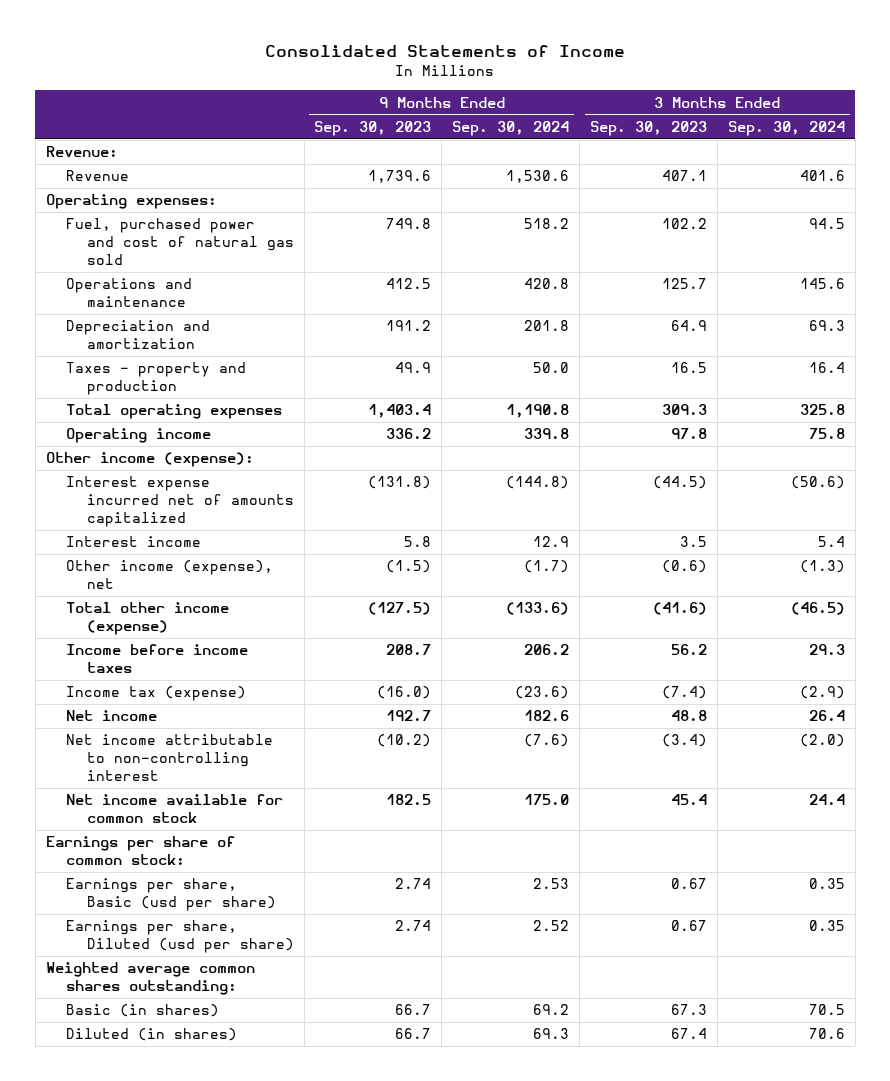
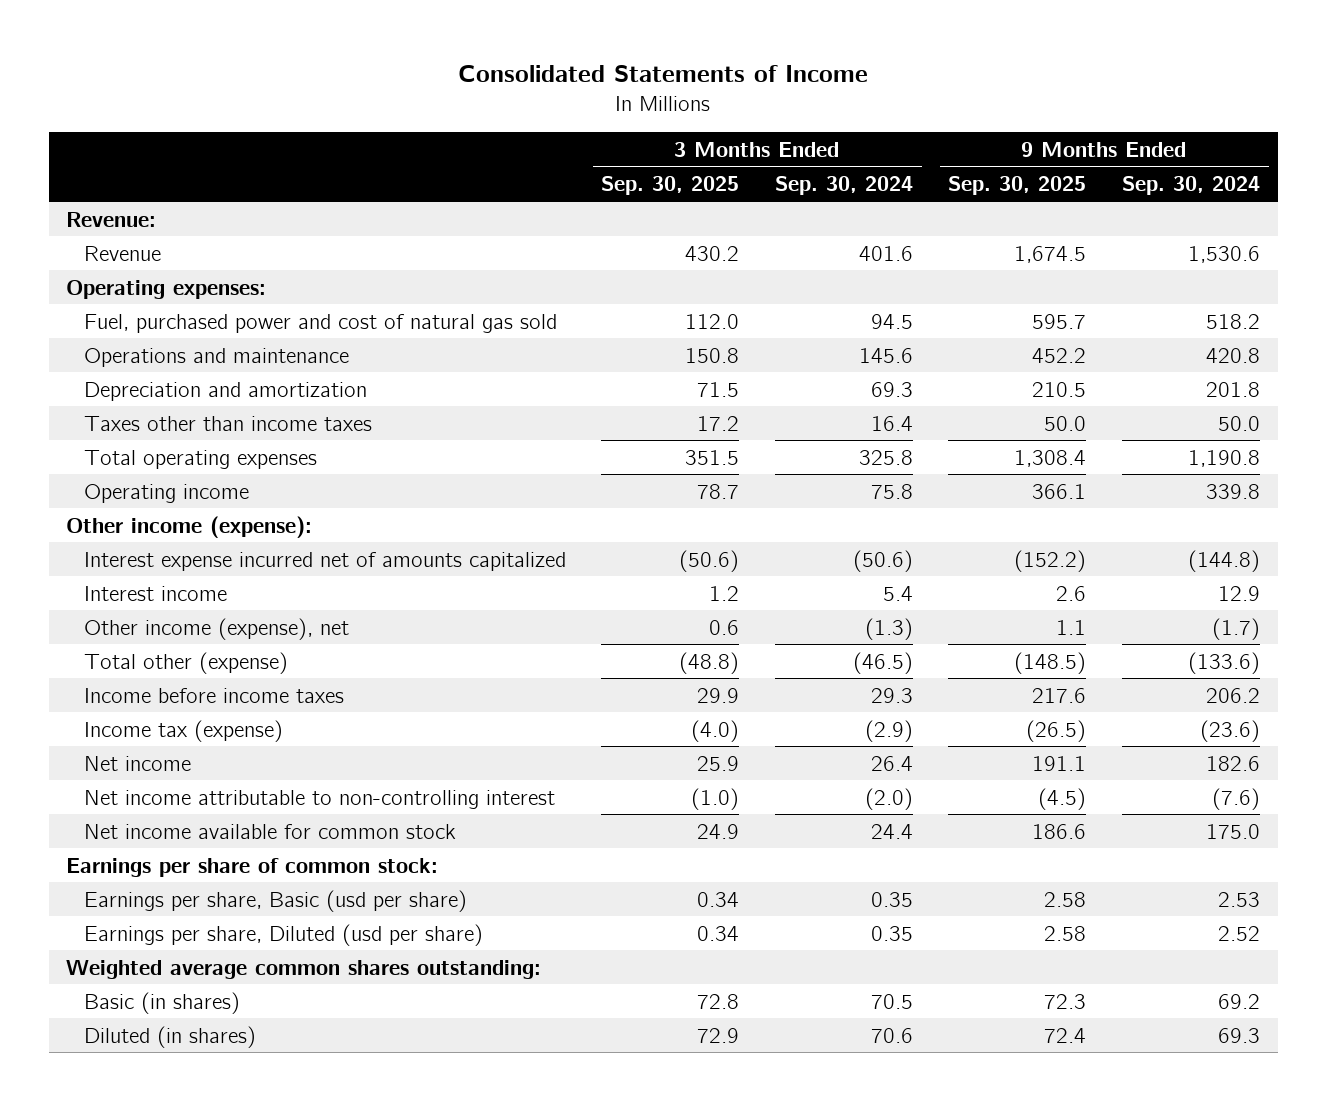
- | 9 Months Ended Sep. 30, 2023 | 9 Months Ended Sep. 30, 2024 | 3 Months Ended Sep. 30, 2023 | 3 Months Ended Sep. 30, 2024
+ | 3 Months Ended Sep. 30, 2025 | 3 Months Ended Sep. 30, 2024 | 9 Months Ended Sep. 30, 2025 | 9 Months Ended Sep. 30, 2024
- Taxes - property and production | 49.9 | 50.0 | 16.5 | 16.4
+ Taxes other than income taxes | 17.2 | 16.4 | 50.0 | 50.0
- Total other income (expense) | (127.5) | (133.6) | (41.6) | (46.5)
+ Total other (expense) | (48.8) | (46.5) | (148.5) | (133.6)

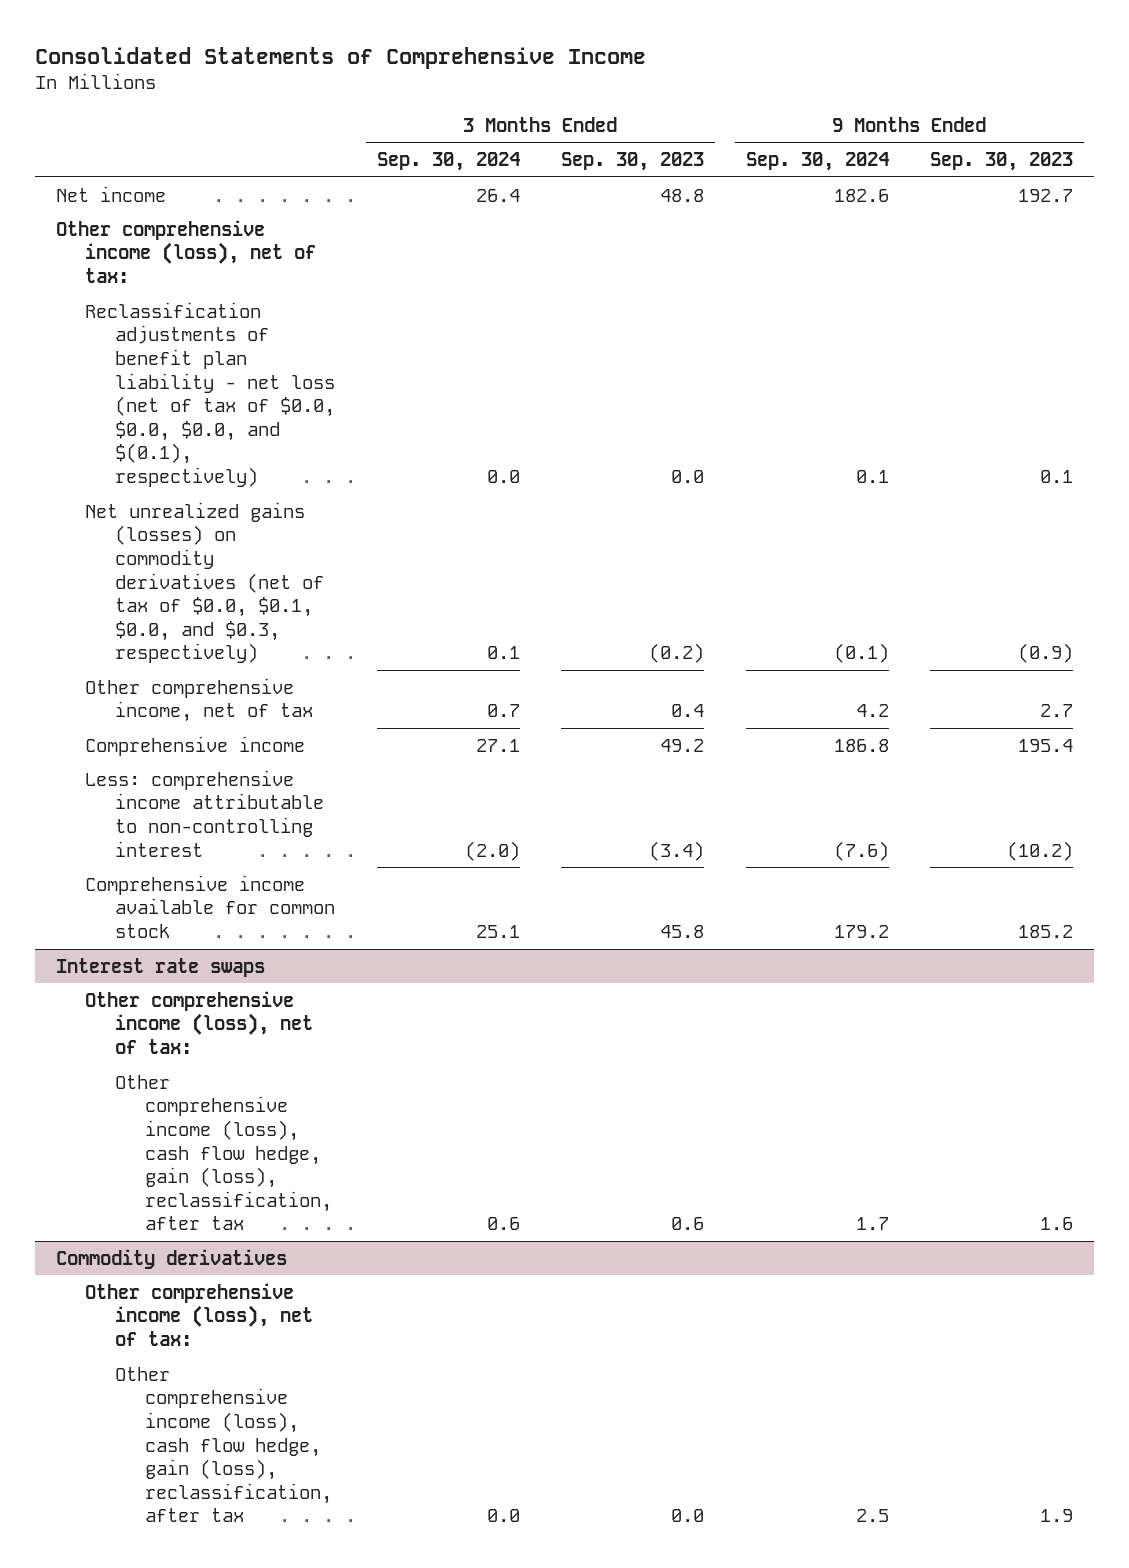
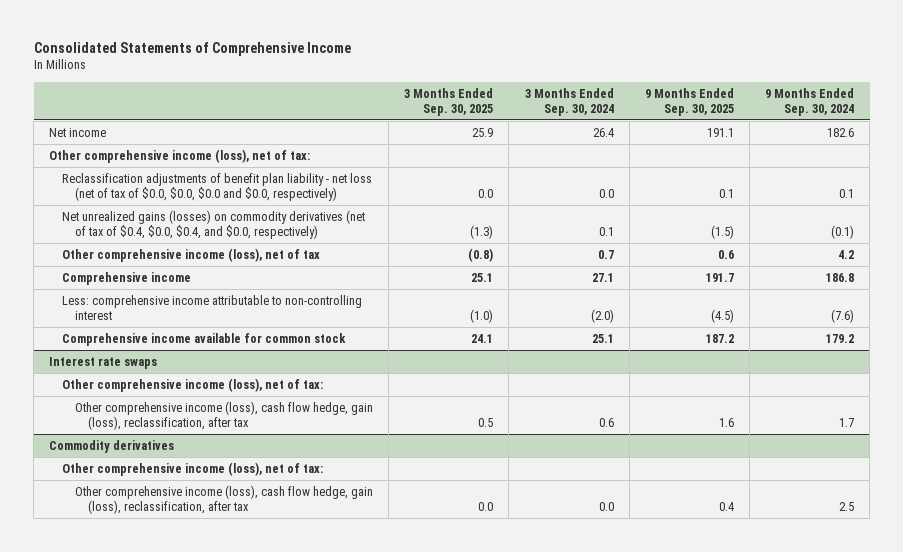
- | 3 Months Ended Sep. 30, 2024 | 3 Months Ended Sep. 30, 2023 | 9 Months Ended Sep. 30, 2024 | 9 Months Ended Sep. 30, 2023
+ | 3 Months Ended Sep. 30, 2025 | 3 Months Ended Sep. 30, 2024 | 9 Months Ended Sep. 30, 2025 | 9 Months Ended Sep. 30, 2024
- Reclassification adjustments of benefit plan liability - net loss (net of tax of $0.0, $0.0, $0.0, and $(0.1), respectively) | 0.0 | 0.0 | 0.1 | 0.1
- Net unrealized gains (losses) on commodity derivatives (net of tax of $0.0, $0.1, $0.0, and $0.3, respectively) | 0.1 | (0.2) | (0.1) | (0.9)
- Other comprehensive income, net of tax | 0.7 | 0.4 | 4.2 | 2.7
+ Reclassification adjustments of benefit plan liability - net loss (net of tax of $0.0, $0.0, $0.0 and $0.0, respectively) | 0.0 | 0.0 | 0.1 | 0.1
+ Net unrealized gains (losses) on commodity derivatives (net of tax of $0.4, $0.0, $0.4, and $0.0, respectively) | (1.3) | 0.1 | (1.5) | (0.1)
+ Other comprehensive income (loss), net of tax | (0.8) | 0.7 | 0.6 | 4.2

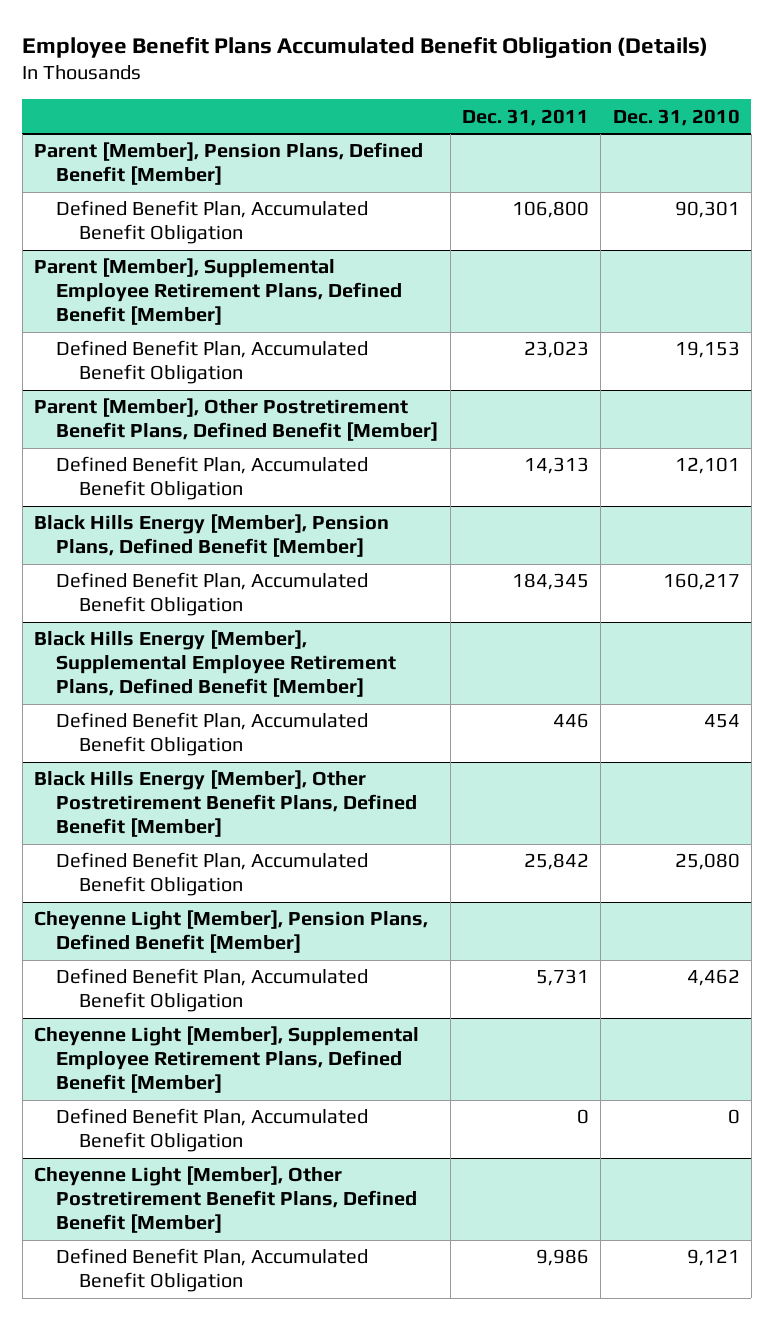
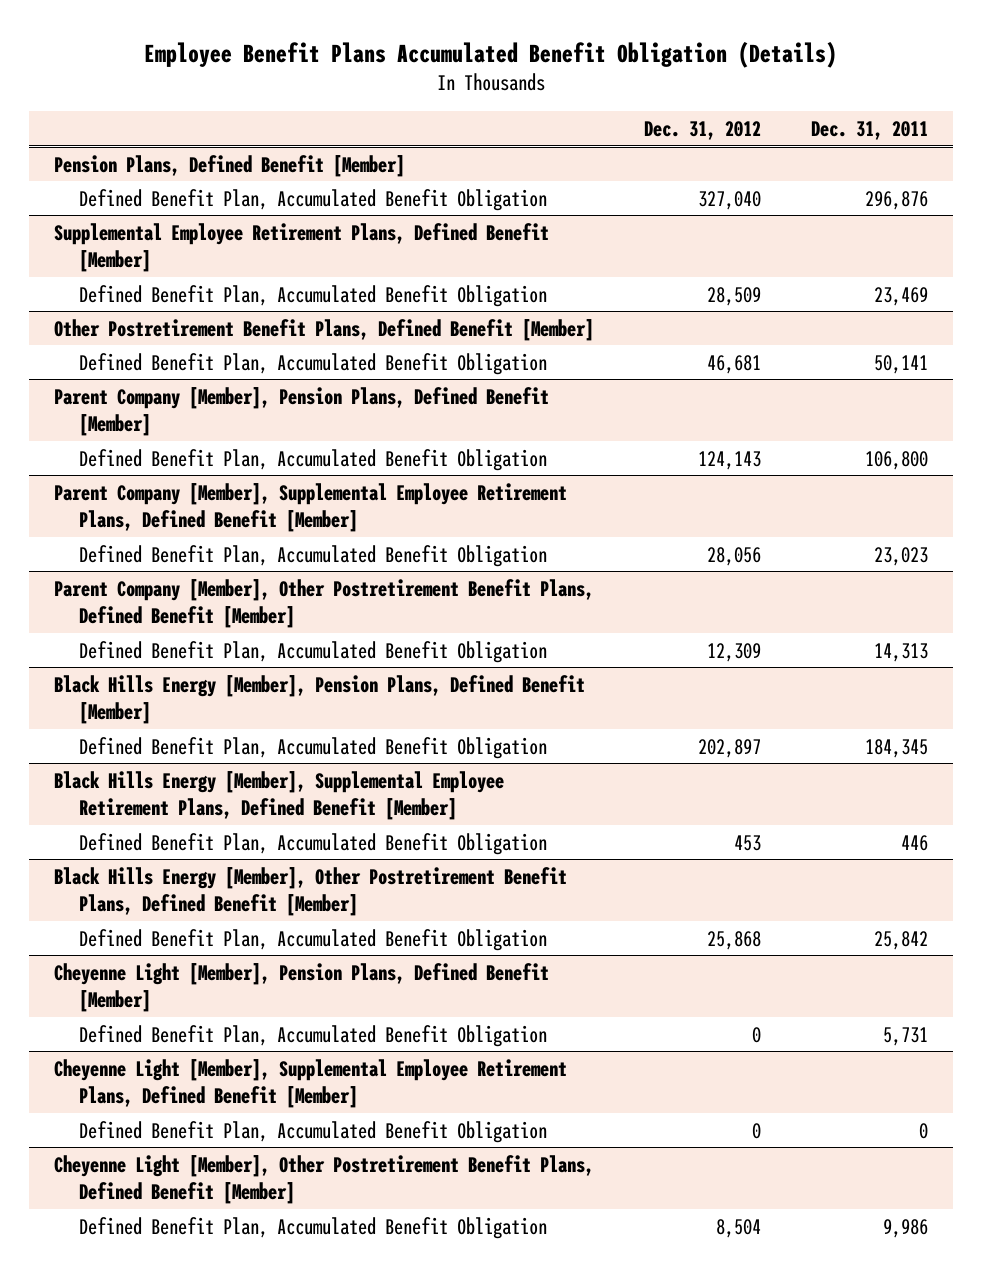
- | Dec. 31, 2011 | Dec. 31, 2010
+ | Dec. 31, 2012 | Dec. 31, 2011
- Parent [Member], Pension Plans, Defined Benefit [Member]
+ Pension Plans, Defined Benefit [Member]
+ Defined Benefit Plan, Accumulated Benefit Obligation | 327,040 | 296,876
+ Supplemental Employee Retirement Plans, Defined Benefit [Member]
+ Defined Benefit Plan, Accumulated Benefit Obligation | 28,509 | 23,469
+ Other Postretirement Benefit Plans, Defined Benefit [Member]
+ Defined Benefit Plan, Accumulated Benefit Obligation | 46,681 | 50,141
+ Parent Company [Member], Pension Plans, Defined Benefit [Member]
- Parent [Member], Supplemental Employee Retirement Plans, Defined Benefit [Member]
+ Parent Company [Member], Supplemental Employee Retirement Plans, Defined Benefit [Member]
- Parent [Member], Other Postretirement Benefit Plans, Defined Benefit [Member]
+ Parent Company [Member], Other Postretirement Benefit Plans, Defined Benefit [Member]

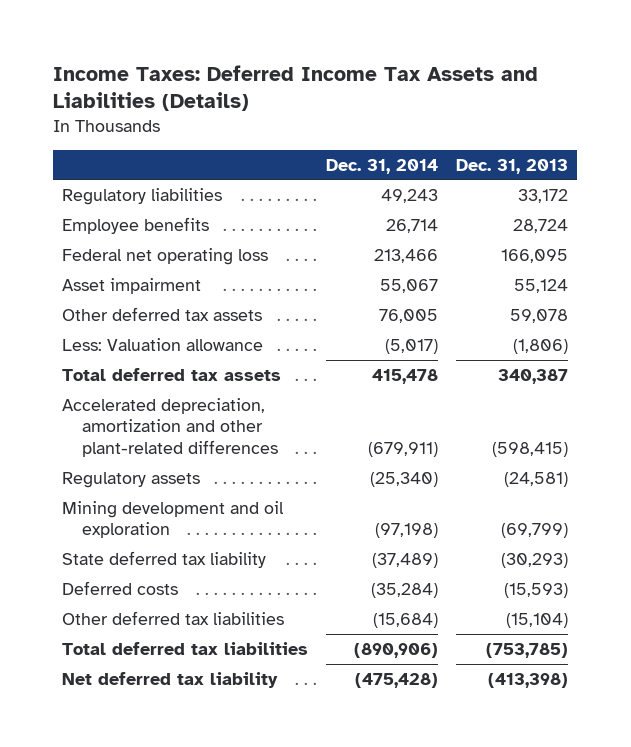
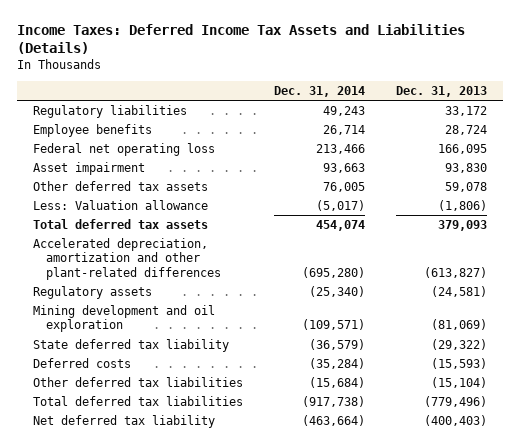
- Asset impairment | 55,067 | 55,124
+ Asset impairment | 93,663 | 93,830
- Total deferred tax assets | 415,478 | 340,387
- Accelerated depreciation, amortization and other plant-related differences | (679,911) | (598,415)
+ Total deferred tax assets | 454,074 | 379,093
+ Accelerated depreciation, amortization and other plant-related differences | (695,280) | (613,827)
- Mining development and oil exploration | (97,198) | (69,799)
- State deferred tax liability | (37,489) | (30,293)
+ Mining development and oil exploration | (109,571) | (81,069)
+ State deferred tax liability | (36,579) | (29,322)
- Total deferred tax liabilities | (890,906) | (753,785)
- Net deferred tax liability | (475,428) | (413,398)
+ Total deferred tax liabilities | (917,738) | (779,496)
+ Net deferred tax liability | (463,664) | (400,403)

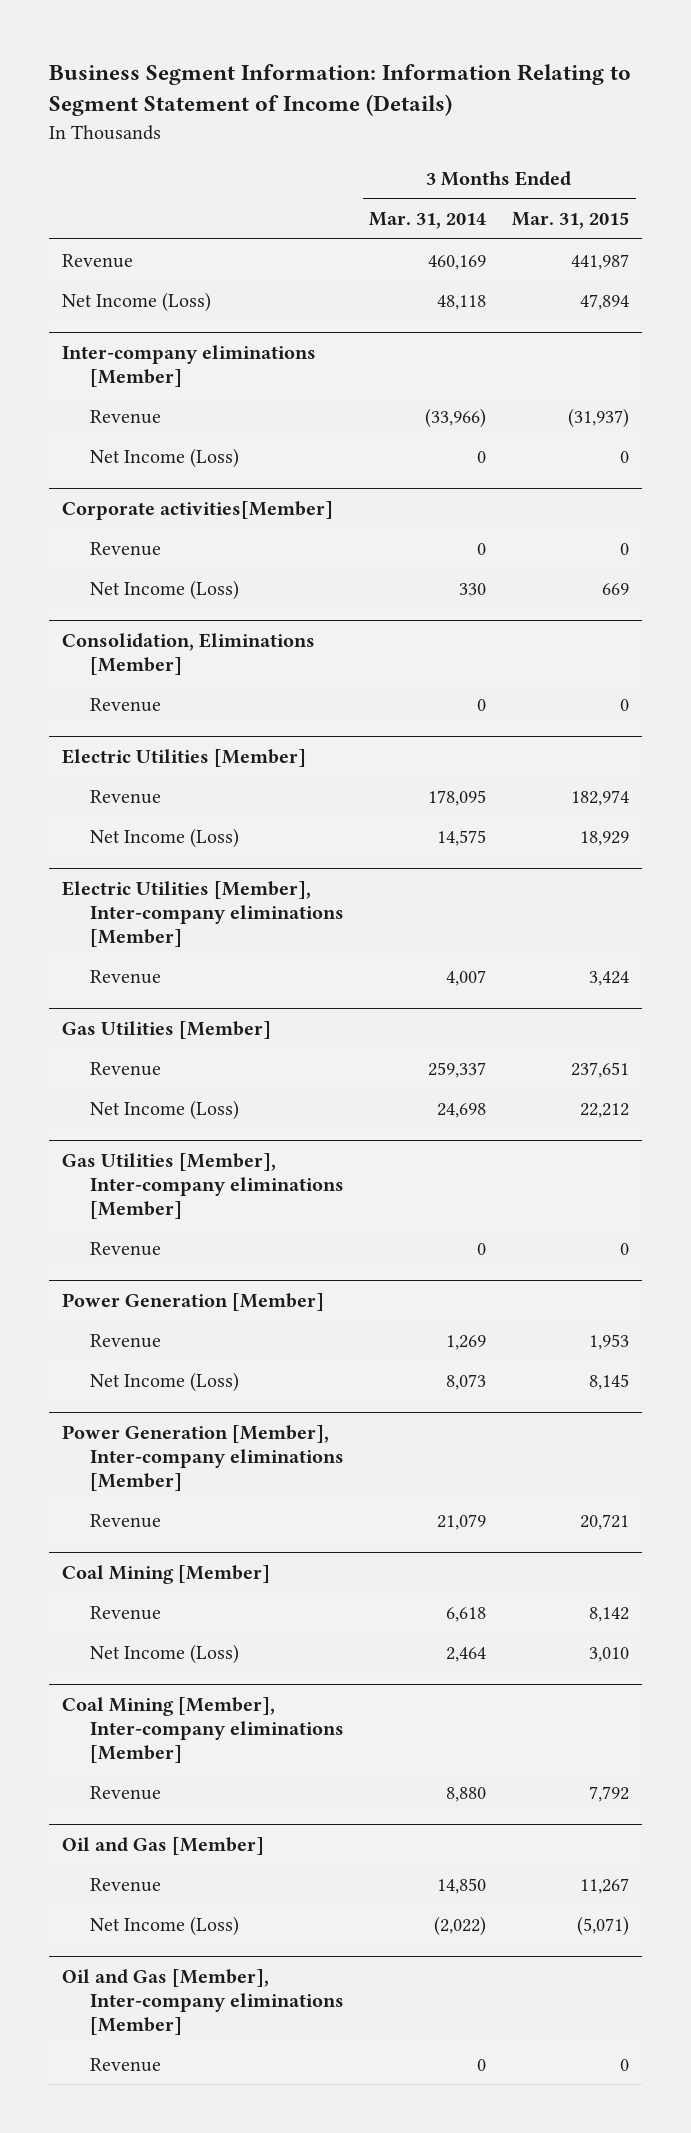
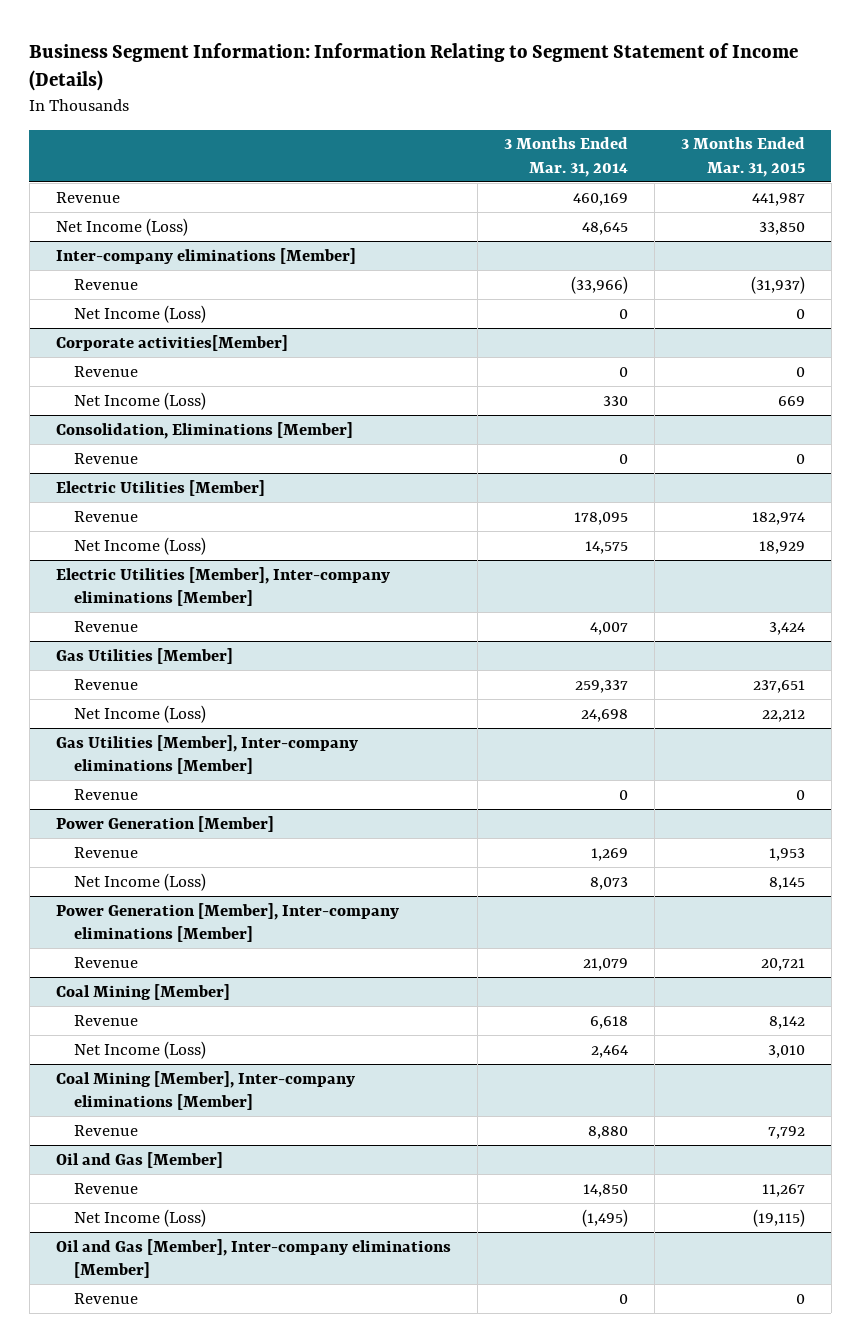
- Net Income (Loss) | 48,118 | 47,894
+ Net Income (Loss) | 48,645 | 33,850
@ Oil and Gas [Member]
- Net Income (Loss) | (2,022) | (5,071)
+ Net Income (Loss) | (1,495) | (19,115)

